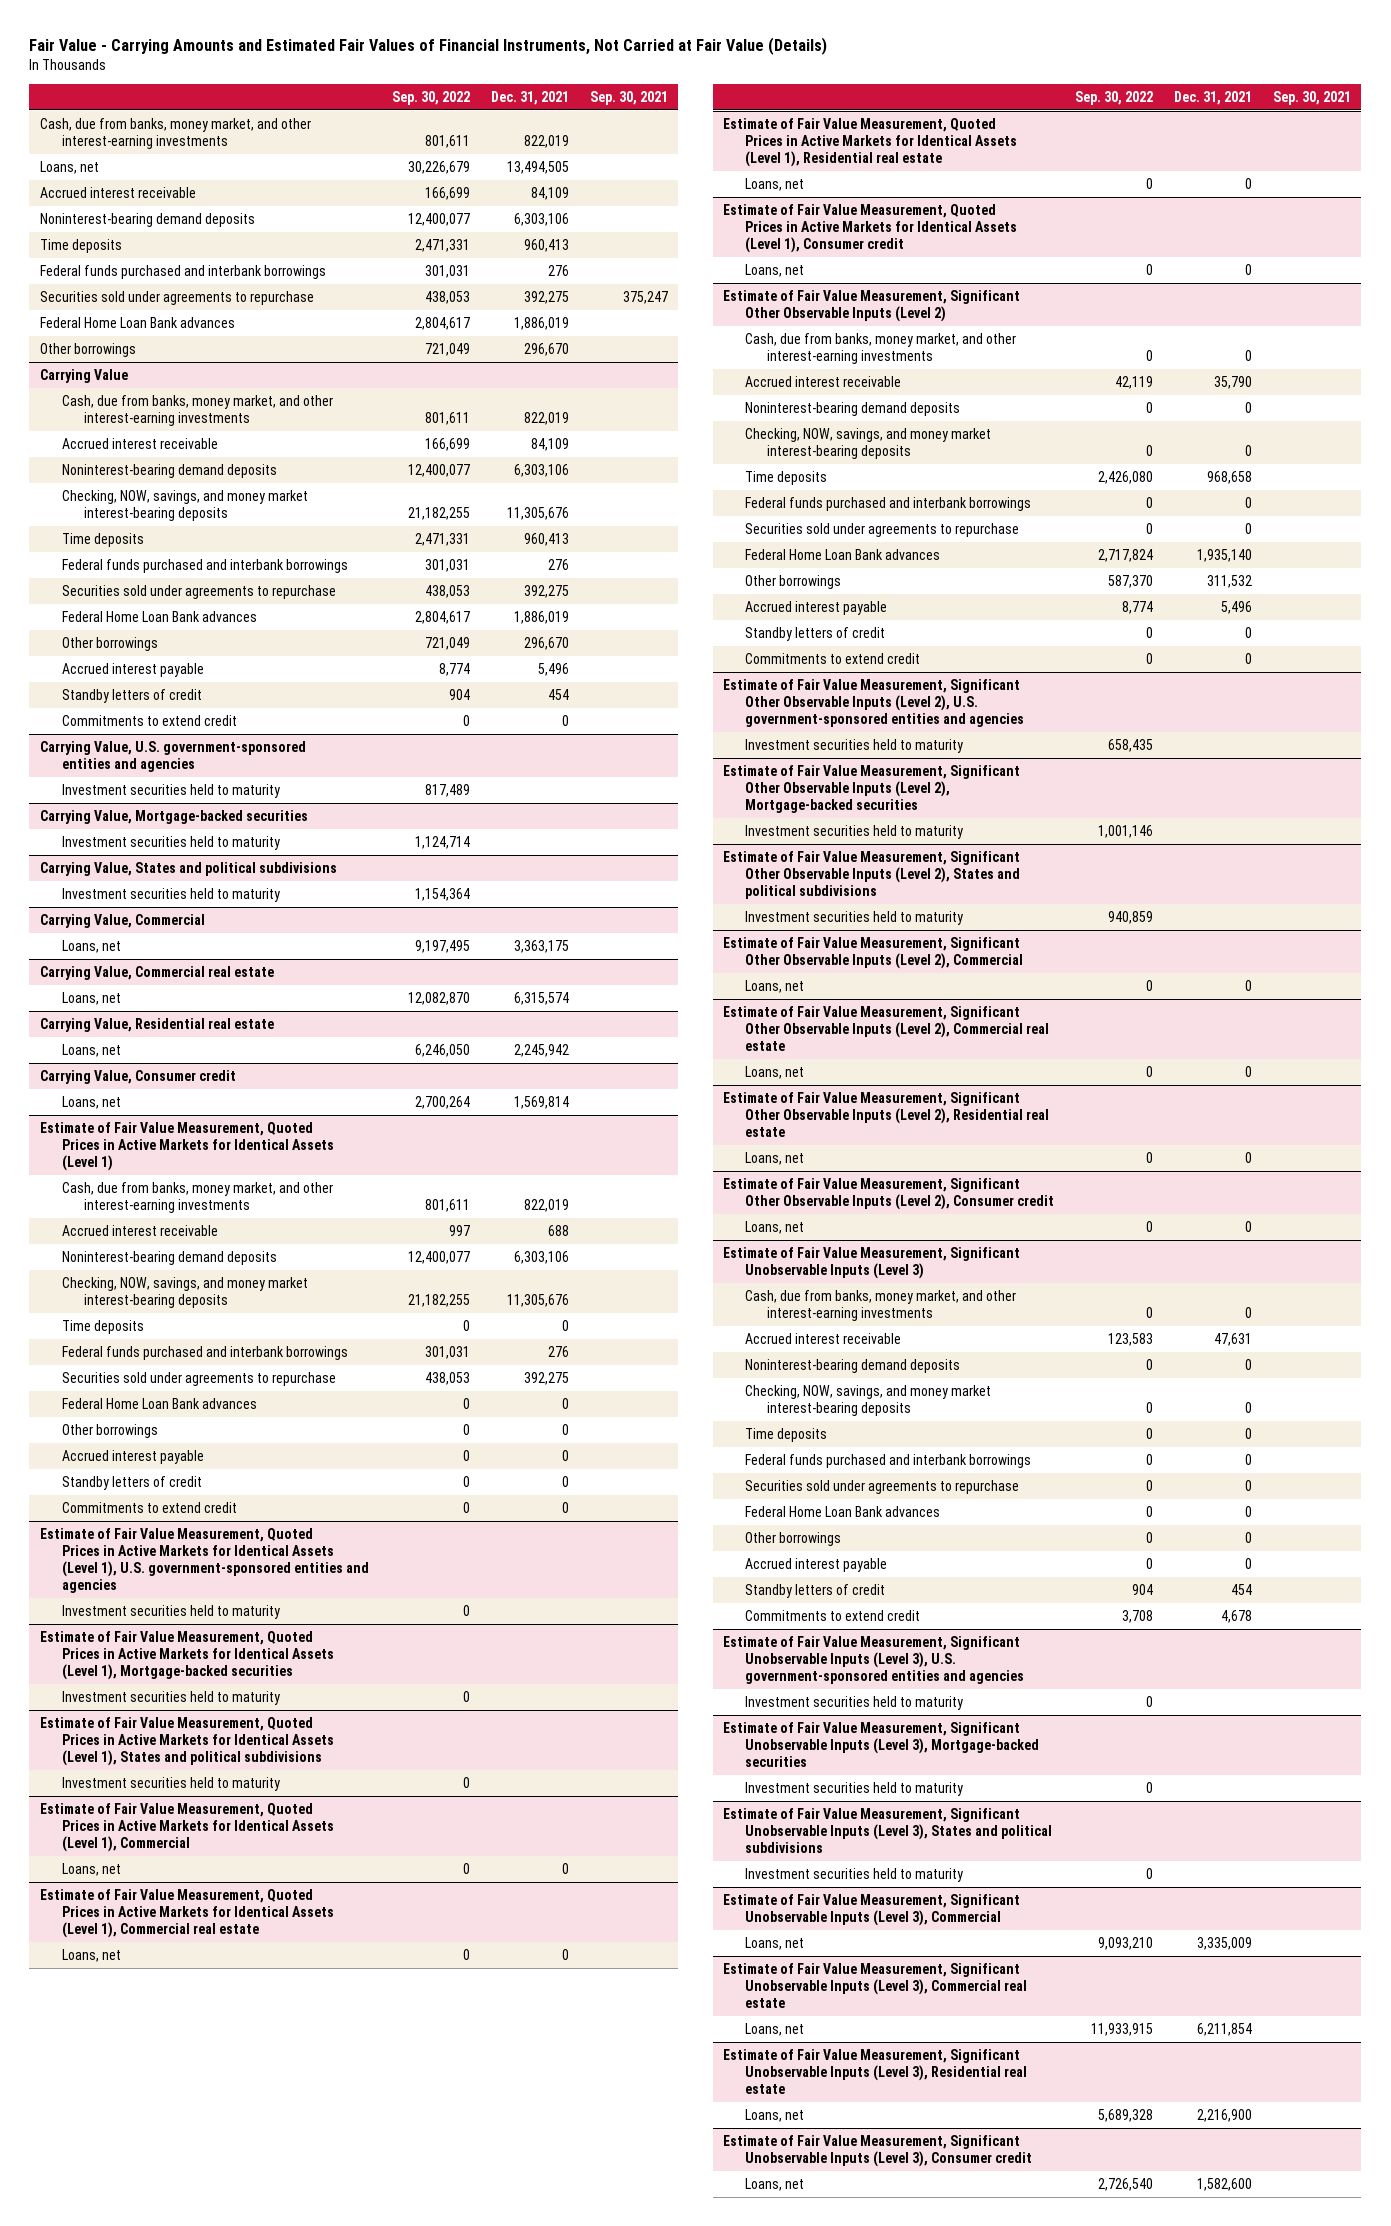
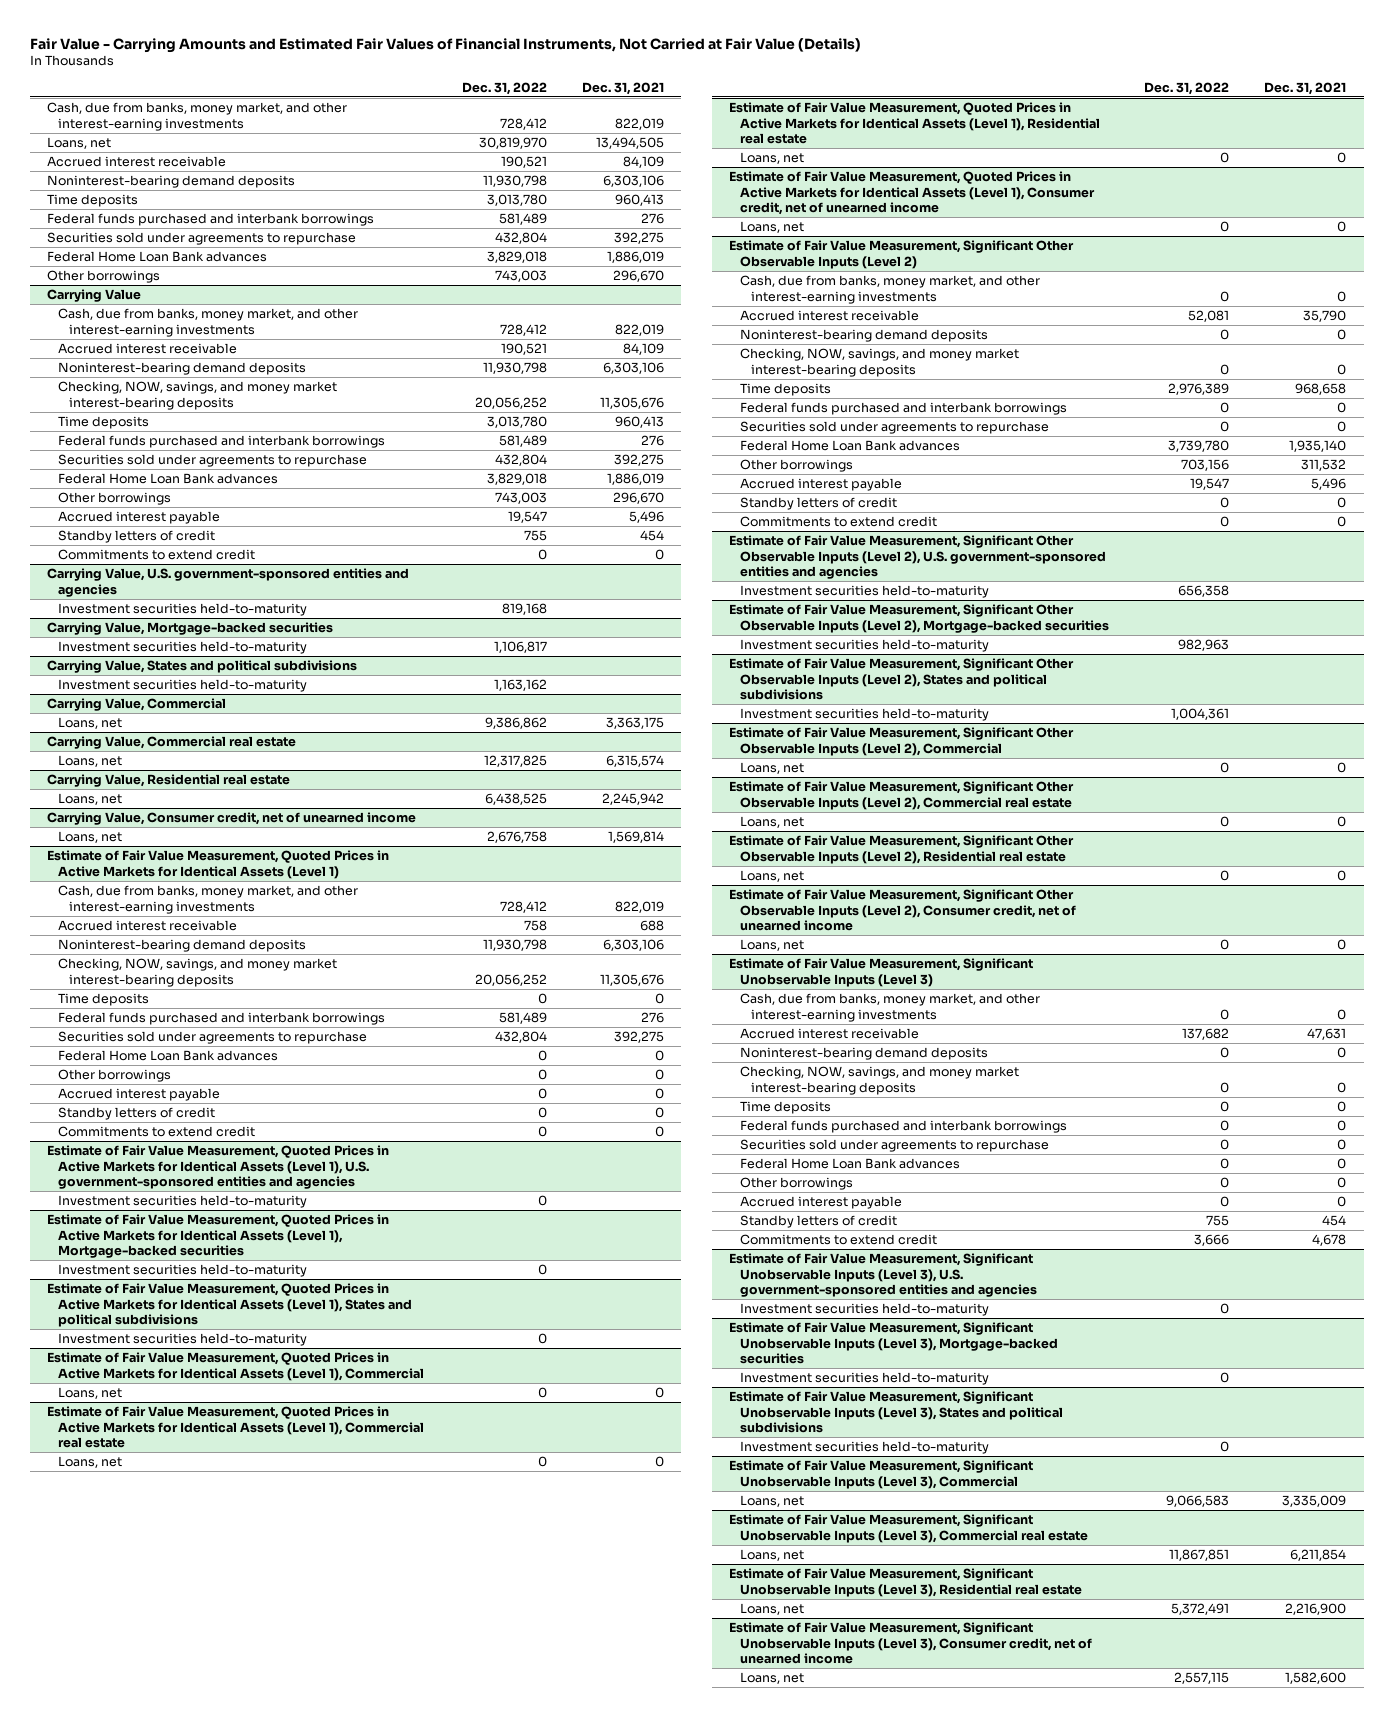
- | Sep. 30, 2022 | Dec. 31, 2021 | Sep. 30, 2021
+ | Dec. 31, 2022 | Dec. 31, 2021
@ Carrying Value, U.S. government-sponsored entities and agencies
- Investment securities held to maturity | 817,489 | |
+ Investment securities held-to-maturity | 819,168 |
@ Carrying Value, Mortgage-backed securities
- Investment securities held to maturity | 1,124,714 | |
+ Investment securities held-to-maturity | 1,106,817 |
@ Carrying Value, States and political subdivisions
- Investment securities held to maturity | 1,154,364 | |
+ Investment securities held-to-maturity | 1,163,162 |
- Carrying Value, Consumer credit
+ Carrying Value, Consumer credit, net of unearned income
@ Estimate of Fair Value Measurement, Quoted Prices in Active Markets for Identical Assets (Level 1), U.S. government-sponsored entities and agencies
- Investment securities held to maturity | 0 | |
+ Investment securities held-to-maturity | 0 |
@ Estimate of Fair Value Measurement, Quoted Prices in Active Markets for Identical Assets (Level 1), Mortgage-backed securities
- Investment securities held to maturity | 0 | |
+ Investment securities held-to-maturity | 0 |
@ Estimate of Fair Value Measurement, Quoted Prices in Active Markets for Identical Assets (Level 1), States and political subdivisions
- Investment securities held to maturity | 0 | |
+ Investment securities held-to-maturity | 0 |
- Estimate of Fair Value Measurement, Quoted Prices in Active Markets for Identical Assets (Level 1), Consumer credit
+ Estimate of Fair Value Measurement, Quoted Prices in Active Markets for Identical Assets (Level 1), Consumer credit, net of unearned income
@ Estimate of Fair Value Measurement, Significant Other Observable Inputs (Level 2), U.S. government-sponsored entities and agencies
- Investment securities held to maturity | 658,435 | |
+ Investment securities held-to-maturity | 656,358 |
@ Estimate of Fair Value Measurement, Significant Other Observable Inputs (Level 2), Mortgage-backed securities
- Investment securities held to maturity | 1,001,146 | |
+ Investment securities held-to-maturity | 982,963 |
@ Estimate of Fair Value Measurement, Significant Other Observable Inputs (Level 2), States and political subdivisions
- Investment securities held to maturity | 940,859 | |
+ Investment securities held-to-maturity | 1,004,361 |
- Estimate of Fair Value Measurement, Significant Other Observable Inputs (Level 2), Consumer credit
+ Estimate of Fair Value Measurement, Significant Other Observable Inputs (Level 2), Consumer credit, net of unearned income
@ Estimate of Fair Value Measurement, Significant Unobservable Inputs (Level 3), U.S. government-sponsored entities and agencies
- Investment securities held to maturity | 0 | |
+ Investment securities held-to-maturity | 0 |
@ Estimate of Fair Value Measurement, Significant Unobservable Inputs (Level 3), Mortgage-backed securities
- Investment securities held to maturity | 0 | |
+ Investment securities held-to-maturity | 0 |
@ Estimate of Fair Value Measurement, Significant Unobservable Inputs (Level 3), States and political subdivisions
- Investment securities held to maturity | 0 | |
+ Investment securities held-to-maturity | 0 |
- Estimate of Fair Value Measurement, Significant Unobservable Inputs (Level 3), Consumer credit
+ Estimate of Fair Value Measurement, Significant Unobservable Inputs (Level 3), Consumer credit, net of unearned income

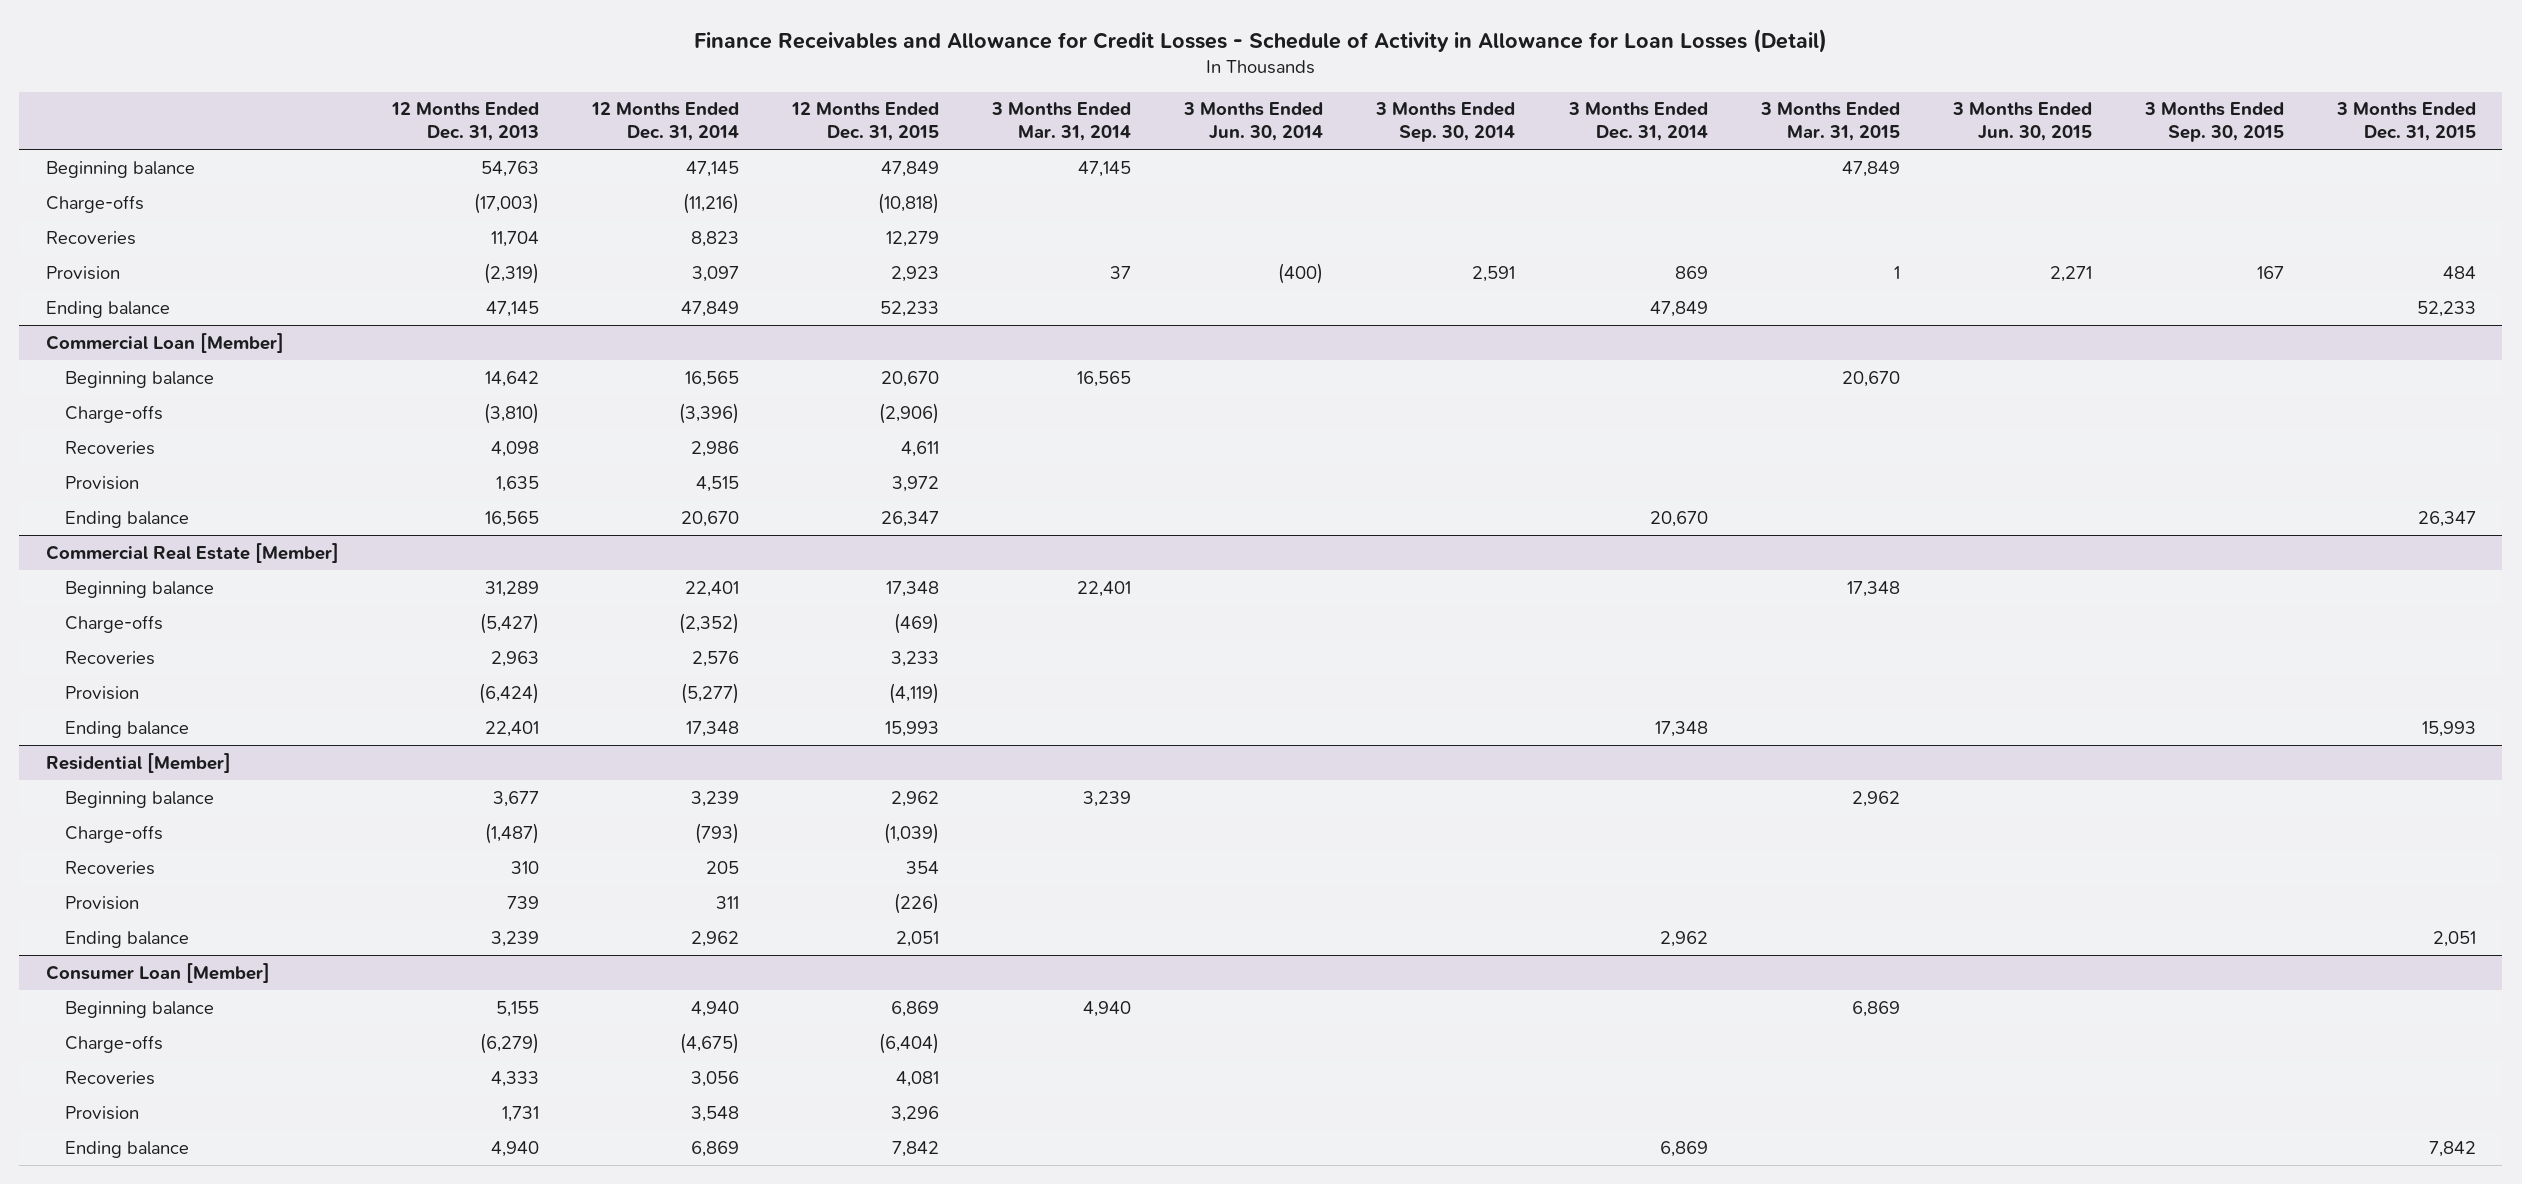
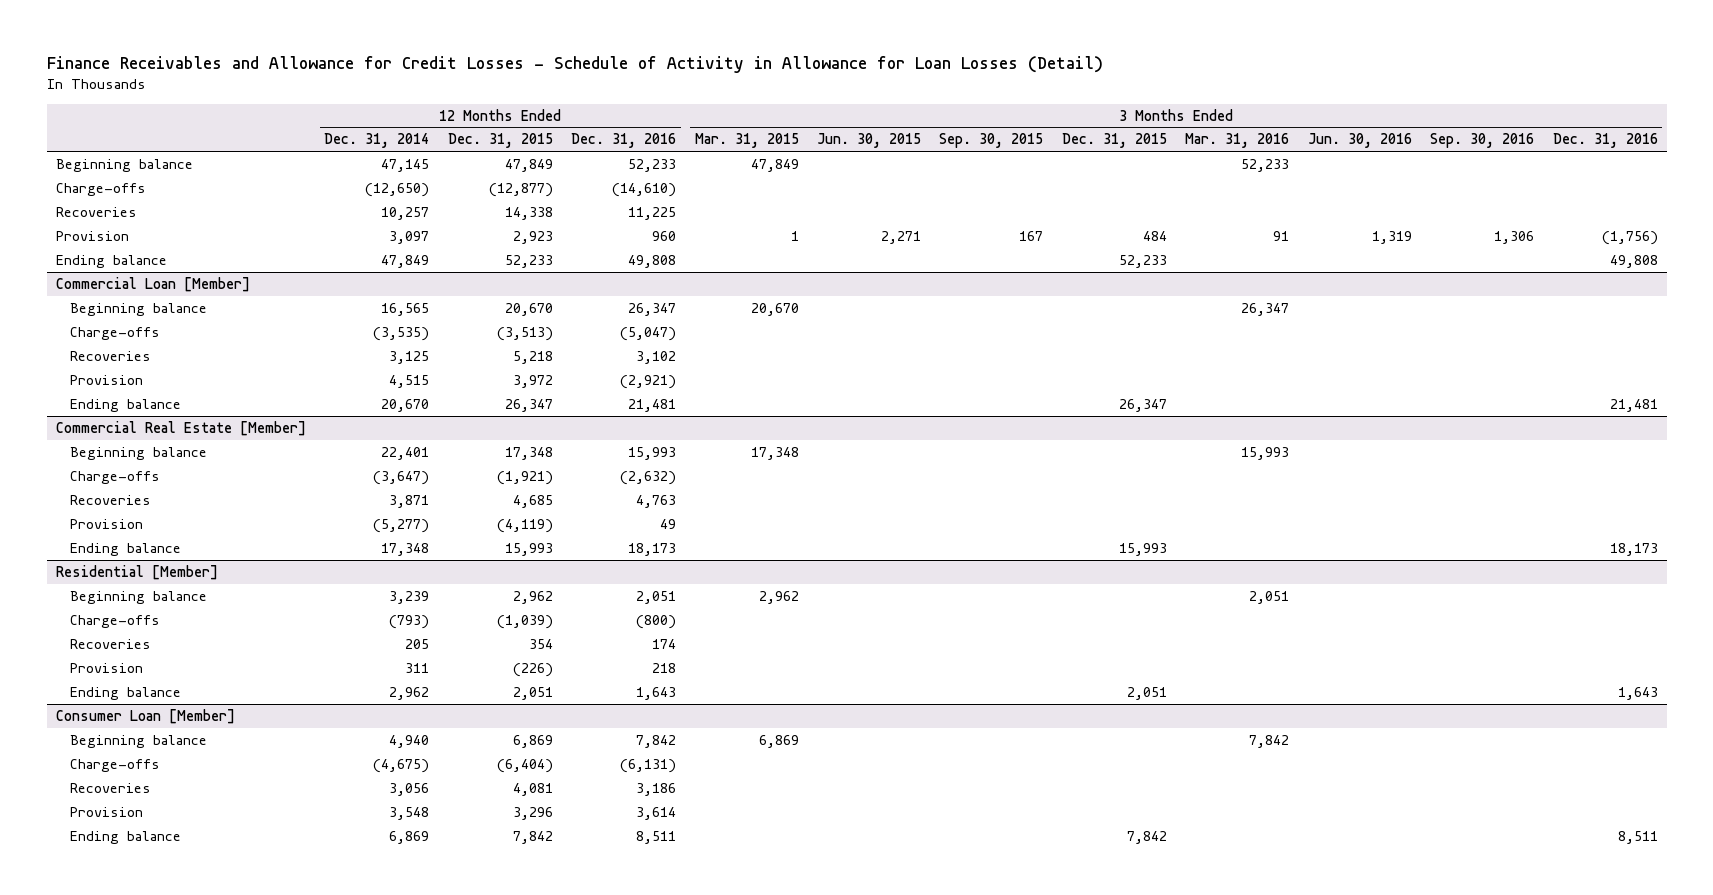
- | 12 Months Ended Dec. 31, 2013 | 12 Months Ended Dec. 31, 2014 | 12 Months Ended Dec. 31, 2015 | 3 Months Ended Mar. 31, 2014 | 3 Months Ended Jun. 30, 2014 | 3 Months Ended Sep. 30, 2014 | 3 Months Ended Dec. 31, 2014 | 3 Months Ended Mar. 31, 2015 | 3 Months Ended Jun. 30, 2015 | 3 Months Ended Sep. 30, 2015 | 3 Months Ended Dec. 31, 2015
+ | 12 Months Ended Dec. 31, 2014 | 12 Months Ended Dec. 31, 2015 | 12 Months Ended Dec. 31, 2016 | 3 Months Ended Mar. 31, 2015 | 3 Months Ended Jun. 30, 2015 | 3 Months Ended Sep. 30, 2015 | 3 Months Ended Dec. 31, 2015 | 3 Months Ended Mar. 31, 2016 | 3 Months Ended Jun. 30, 2016 | 3 Months Ended Sep. 30, 2016 | 3 Months Ended Dec. 31, 2016
- Charge-offs | (17,003) | (11,216) | (10,818) | | | | | | | |
- Recoveries | 11,704 | 8,823 | 12,279 | | | | | | | |
+ Charge-offs | (12,650) | (12,877) | (14,610) | | | | | | | |
+ Recoveries | 10,257 | 14,338 | 11,225 | | | | | | | |
@ Commercial Loan [Member]
- Charge-offs | (3,810) | (3,396) | (2,906) | | | | | | | |
- Recoveries | 4,098 | 2,986 | 4,611 | | | | | | | |
+ Charge-offs | (3,535) | (3,513) | (5,047) | | | | | | | |
+ Recoveries | 3,125 | 5,218 | 3,102 | | | | | | | |
@ Commercial Real Estate [Member]
- Charge-offs | (5,427) | (2,352) | (469) | | | | | | | |
- Recoveries | 2,963 | 2,576 | 3,233 | | | | | | | |
+ Charge-offs | (3,647) | (1,921) | (2,632) | | | | | | | |
+ Recoveries | 3,871 | 4,685 | 4,763 | | | | | | | |

